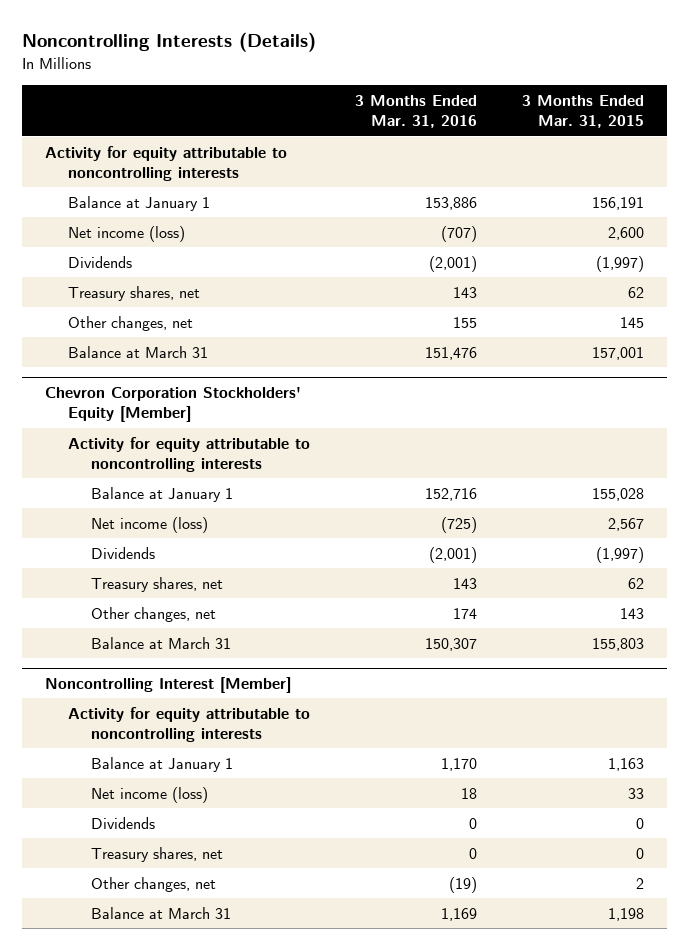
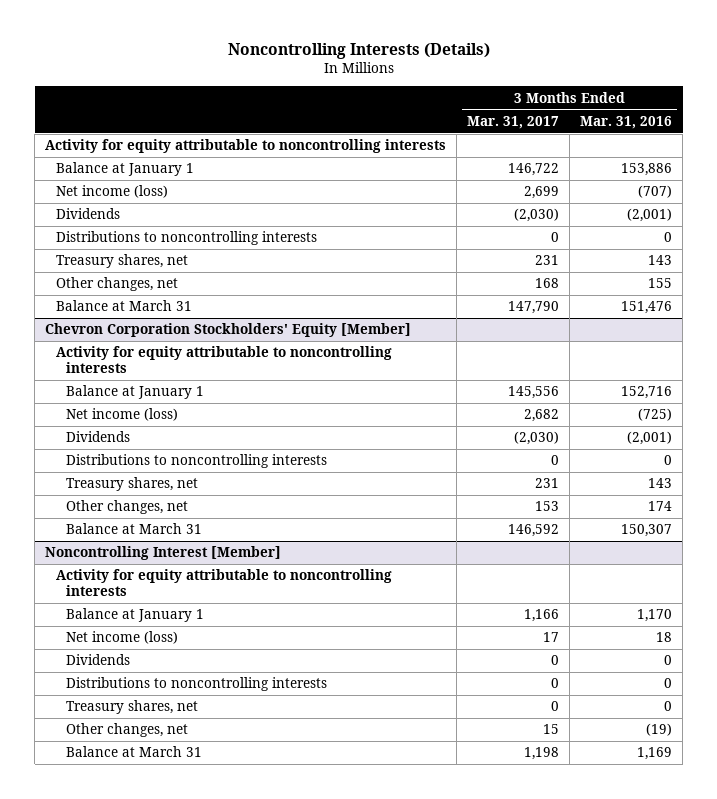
- | 3 Months Ended Mar. 31, 2016 | 3 Months Ended Mar. 31, 2015
+ | 3 Months Ended Mar. 31, 2017 | 3 Months Ended Mar. 31, 2016
+ Distributions to noncontrolling interests | 0 | 0
@ Chevron Corporation Stockholders' Equity [Member]
+ Distributions to noncontrolling interests | 0 | 0
@ Noncontrolling Interest [Member]
+ Distributions to noncontrolling interests | 0 | 0

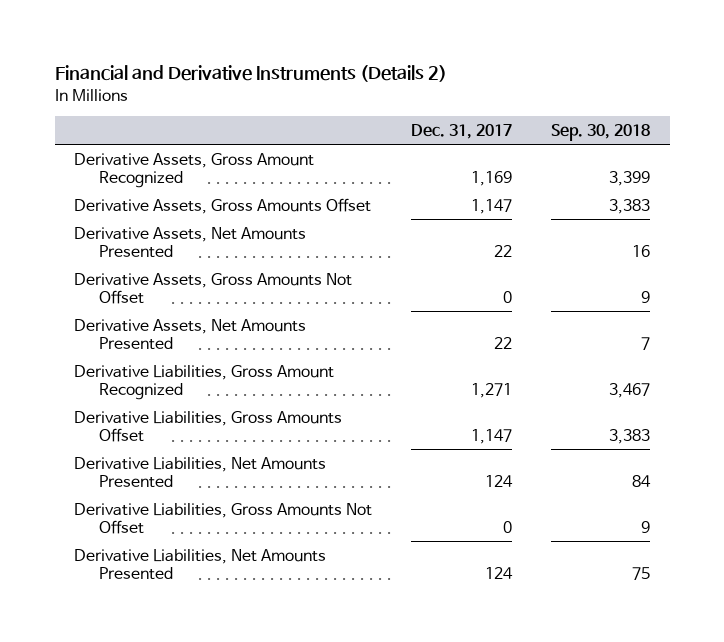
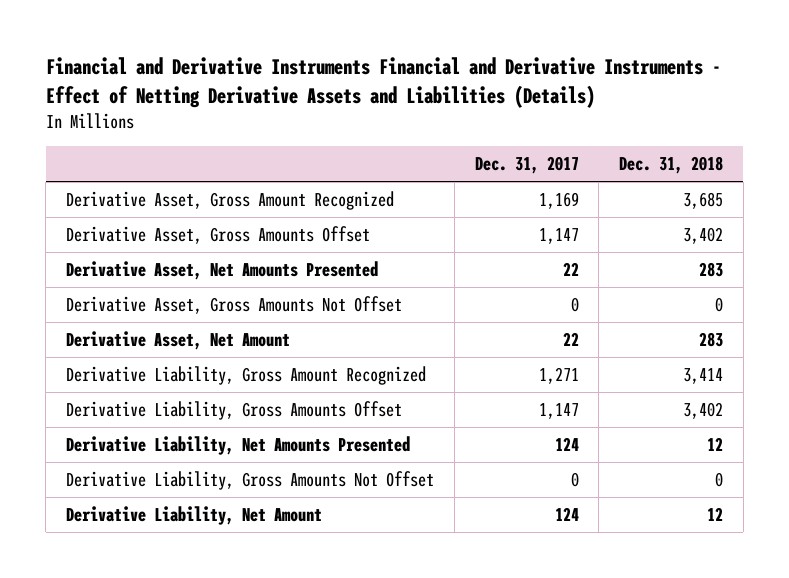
- Financial and Derivative Instruments (Details 2)
+ Financial and Derivative Instruments Financial and Derivative Instruments - Effect of Netting Derivative Assets and Liabilities (Details)
- | Dec. 31, 2017 | Sep. 30, 2018
+ | Dec. 31, 2017 | Dec. 31, 2018
- Derivative Assets, Gross Amount Recognized | 1,169 | 3,399
- Derivative Assets, Gross Amounts Offset | 1,147 | 3,383
- Derivative Assets, Net Amounts Presented | 22 | 16
- Derivative Assets, Gross Amounts Not Offset | 0 | 9
- Derivative Assets, Net Amounts Presented | 22 | 7
- Derivative Liabilities, Gross Amount Recognized | 1,271 | 3,467
- Derivative Liabilities, Gross Amounts Offset | 1,147 | 3,383
- Derivative Liabilities, Net Amounts Presented | 124 | 84
- Derivative Liabilities, Gross Amounts Not Offset | 0 | 9
- Derivative Liabilities, Net Amounts Presented | 124 | 75
+ Derivative Asset, Gross Amount Recognized | 1,169 | 3,685
+ Derivative Asset, Gross Amounts Offset | 1,147 | 3,402
+ Derivative Asset, Net Amounts Presented | 22 | 283
+ Derivative Asset, Gross Amounts Not Offset | 0 | 0
+ Derivative Asset, Net Amount | 22 | 283
+ Derivative Liability, Gross Amount Recognized | 1,271 | 3,414
+ Derivative Liability, Gross Amounts Offset | 1,147 | 3,402
+ Derivative Liability, Net Amounts Presented | 124 | 12
+ Derivative Liability, Gross Amounts Not Offset | 0 | 0
+ Derivative Liability, Net Amount | 124 | 12

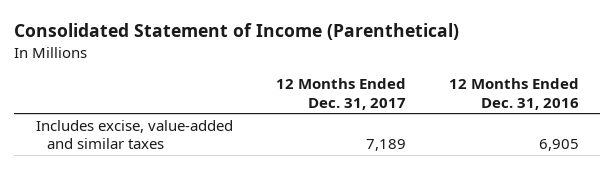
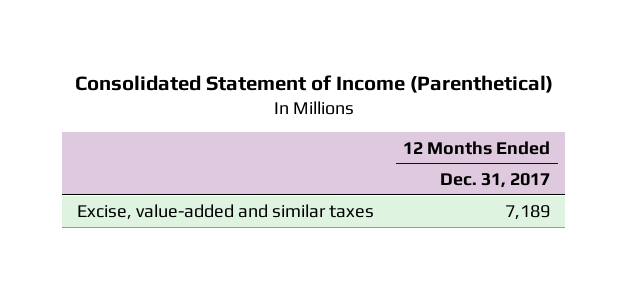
- | 12 Months Ended Dec. 31, 2017 | 12 Months Ended Dec. 31, 2016
+ | 12 Months Ended Dec. 31, 2017
- Includes excise, value-added and similar taxes | 7,189 | 6,905
+ Excise, value-added and similar taxes | 7,189

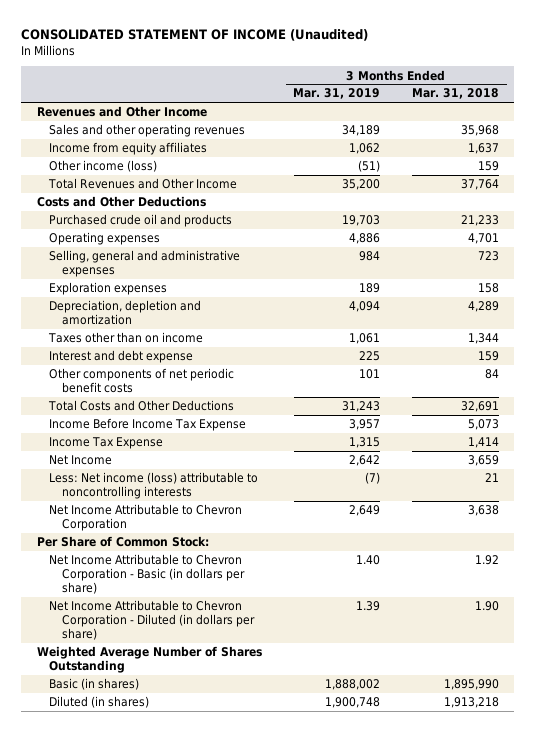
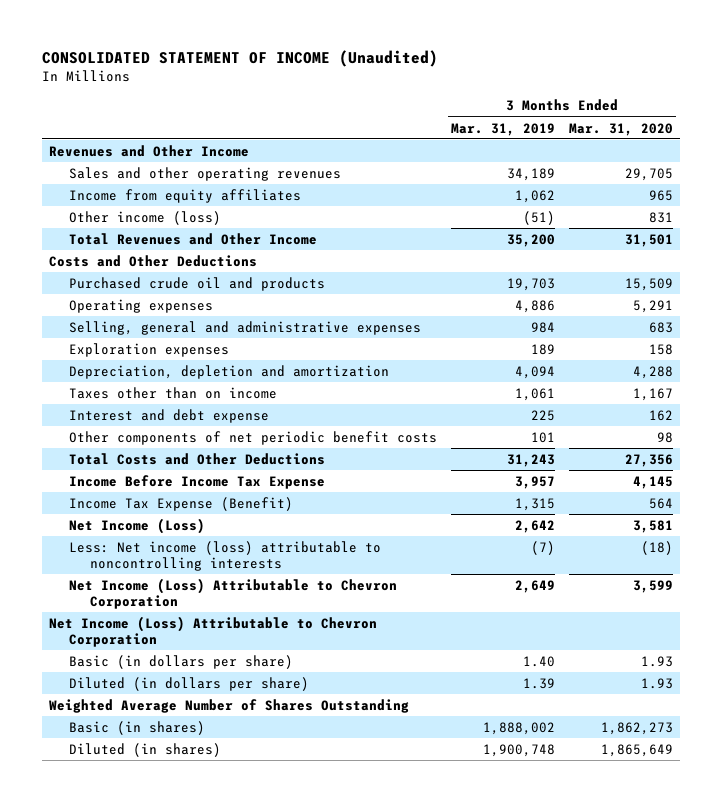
- | 3 Months Ended Mar. 31, 2019 | 3 Months Ended Mar. 31, 2018
+ | 3 Months Ended Mar. 31, 2019 | 3 Months Ended Mar. 31, 2020
- Income Tax Expense | 1,315 | 1,414
- Net Income | 2,642 | 3,659
+ Income Tax Expense (Benefit) | 1,315 | 564
+ Net Income (Loss) | 2,642 | 3,581
- Net Income Attributable to Chevron Corporation | 2,649 | 3,638
- Per Share of Common Stock:
- Net Income Attributable to Chevron Corporation - Basic (in dollars per share) | 1.40 | 1.92
- Net Income Attributable to Chevron Corporation - Diluted (in dollars per share) | 1.39 | 1.90
+ Net Income (Loss) Attributable to Chevron Corporation | 2,649 | 3,599
+ Net Income (Loss) Attributable to Chevron Corporation
+ Basic (in dollars per share) | 1.40 | 1.93
+ Diluted (in dollars per share) | 1.39 | 1.93

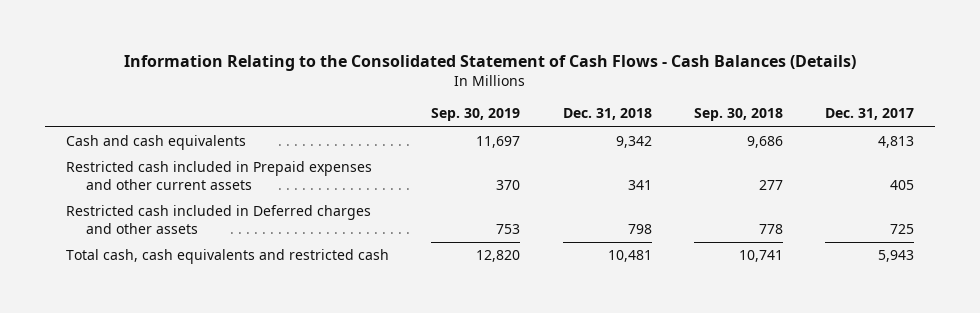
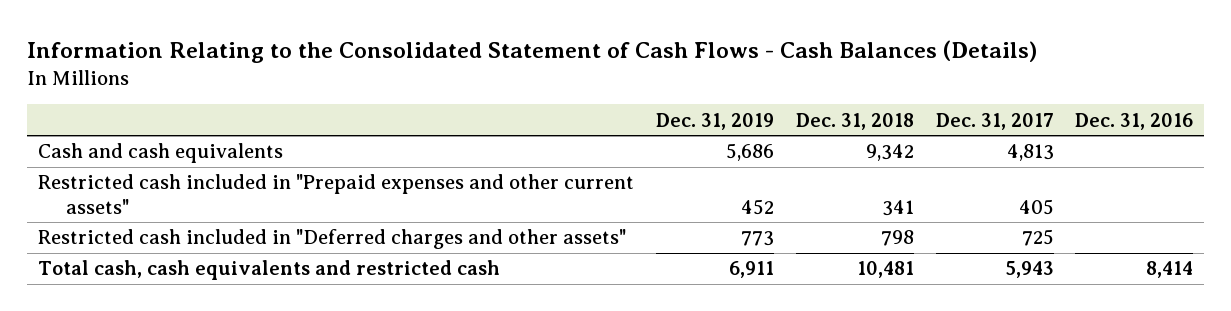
- | Sep. 30, 2019 | Dec. 31, 2018 | Sep. 30, 2018 | Dec. 31, 2017
+ | Dec. 31, 2019 | Dec. 31, 2018 | Dec. 31, 2017 | Dec. 31, 2016
- Restricted cash included in Prepaid expenses and other current assets | 370 | 341 | 277 | 405
- Restricted cash included in Deferred charges and other assets | 753 | 798 | 778 | 725
+ Restricted cash included in "Prepaid expenses and other current assets" | 452 | 341 | 405 |
+ Restricted cash included in "Deferred charges and other assets" | 773 | 798 | 725 |

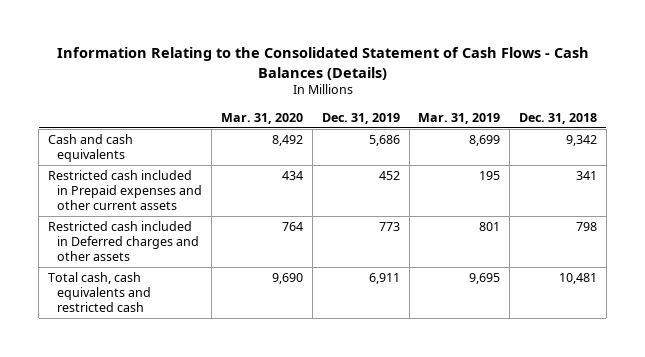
- | Dec. 31, 2019 | Dec. 31, 2018 | Dec. 31, 2017 | Dec. 31, 2016
+ | Mar. 31, 2020 | Dec. 31, 2019 | Mar. 31, 2019 | Dec. 31, 2018
- Restricted cash included in "Prepaid expenses and other current assets" | 452 | 341 | 405 |
- Restricted cash included in "Deferred charges and other assets" | 773 | 798 | 725 |
+ Restricted cash included in Prepaid expenses and other current assets | 434 | 452 | 195 | 341
+ Restricted cash included in Deferred charges and other assets | 764 | 773 | 801 | 798

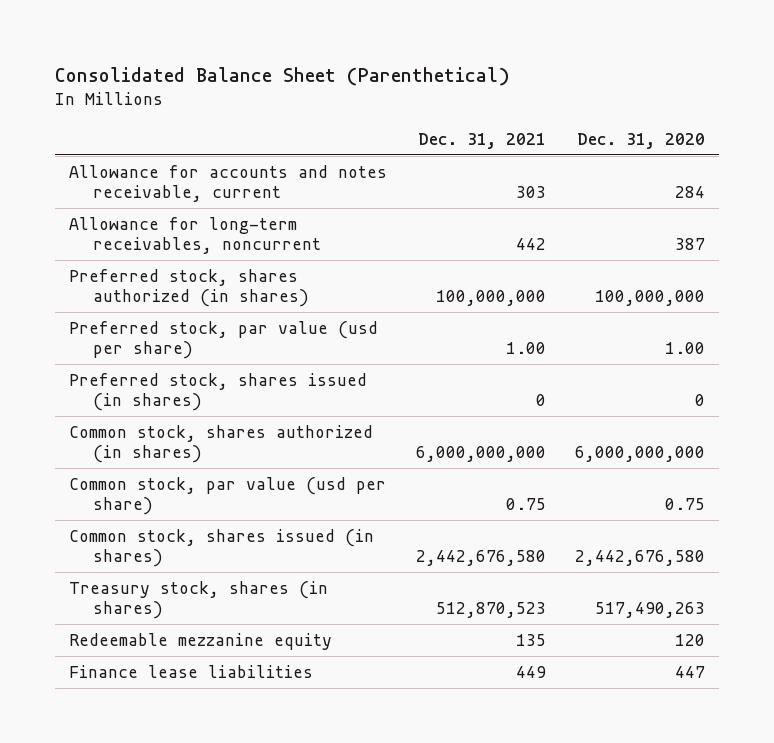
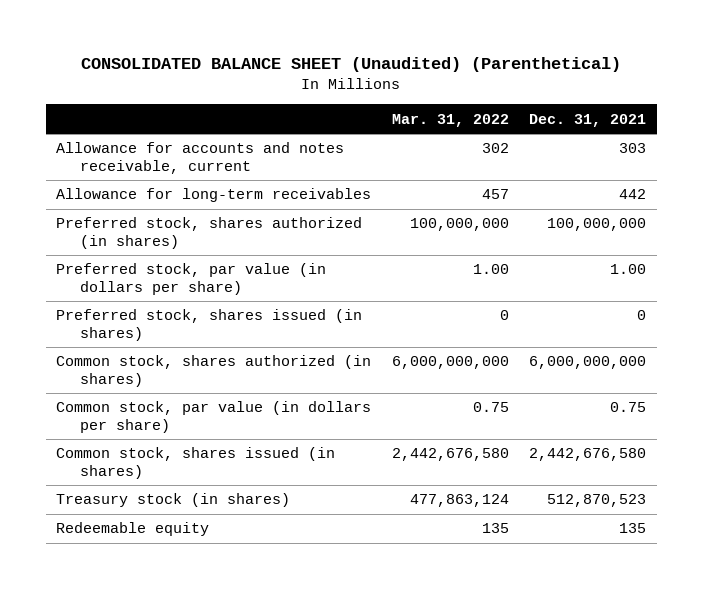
- Consolidated Balance Sheet (Parenthetical)
+ CONSOLIDATED BALANCE SHEET (Unaudited) (Parenthetical)
- | Dec. 31, 2021 | Dec. 31, 2020
+ | Mar. 31, 2022 | Dec. 31, 2021
- Allowance for long-term receivables, noncurrent | 442 | 387
+ Allowance for long-term receivables | 457 | 442
- Preferred stock, par value (usd per share) | 1.00 | 1.00
+ Preferred stock, par value (in dollars per share) | 1.00 | 1.00
- Common stock, par value (usd per share) | 0.75 | 0.75
+ Common stock, par value (in dollars per share) | 0.75 | 0.75
- Treasury stock, shares (in shares) | 512,870,523 | 517,490,263
- Redeemable mezzanine equity | 135 | 120
- Finance lease liabilities | 449 | 447
+ Treasury stock (in shares) | 477,863,124 | 512,870,523
+ Redeemable equity | 135 | 135

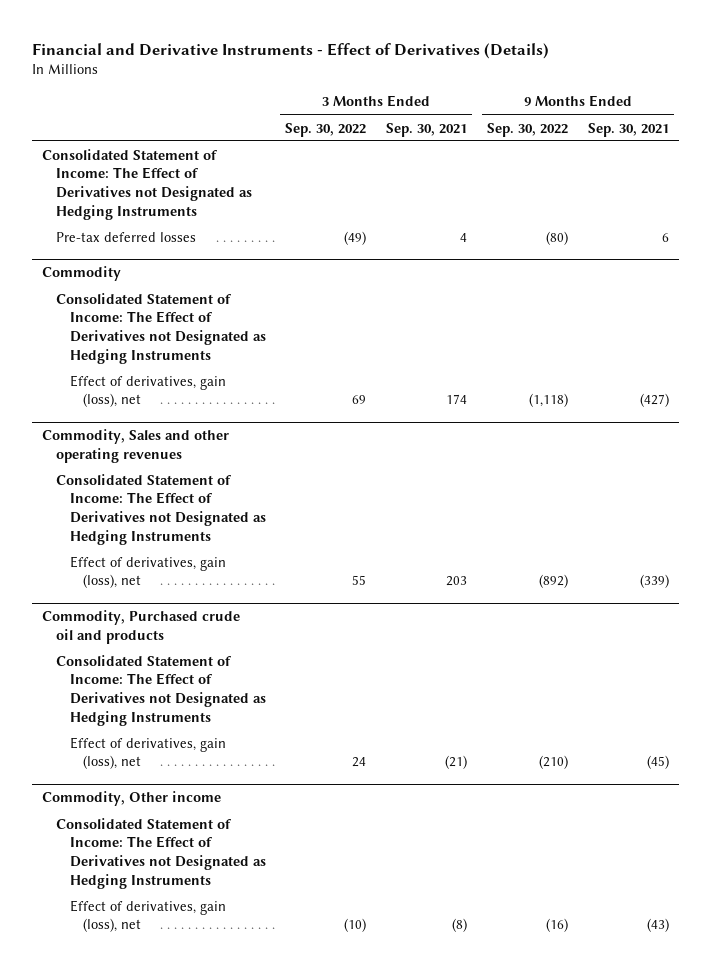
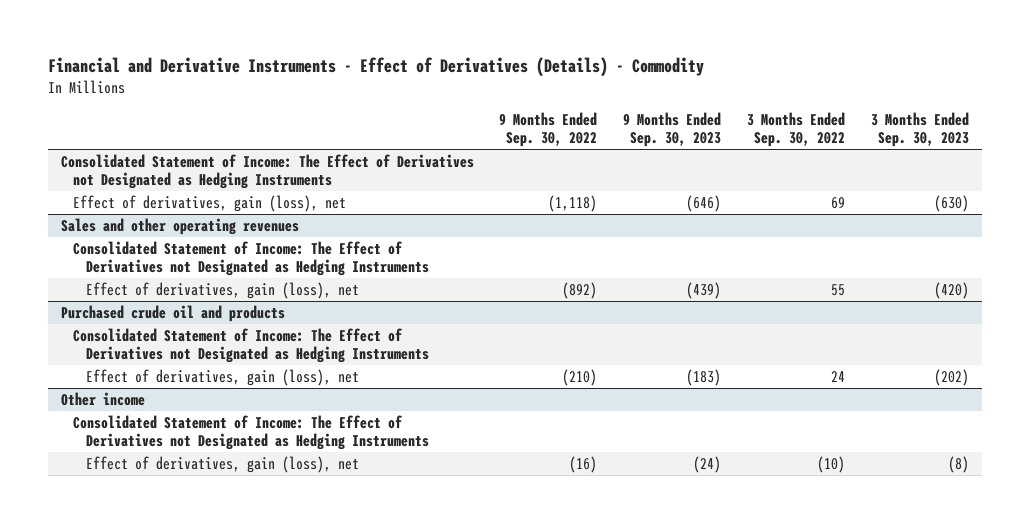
- Financial and Derivative Instruments - Effect of Derivatives (Details)
+ Financial and Derivative Instruments - Effect of Derivatives (Details) - Commodity
- | 3 Months Ended Sep. 30, 2022 | 3 Months Ended Sep. 30, 2021 | 9 Months Ended Sep. 30, 2022 | 9 Months Ended Sep. 30, 2021
+ | 9 Months Ended Sep. 30, 2022 | 9 Months Ended Sep. 30, 2023 | 3 Months Ended Sep. 30, 2022 | 3 Months Ended Sep. 30, 2023
- Pre-tax deferred losses | (49) | 4 | (80) | 6
- Commodity
- Consolidated Statement of Income: The Effect of Derivatives not Designated as Hedging Instruments
- Commodity, Sales and other operating revenues
+ Sales and other operating revenues
- Commodity, Purchased crude oil and products
+ Purchased crude oil and products
- Commodity, Other income
+ Other income

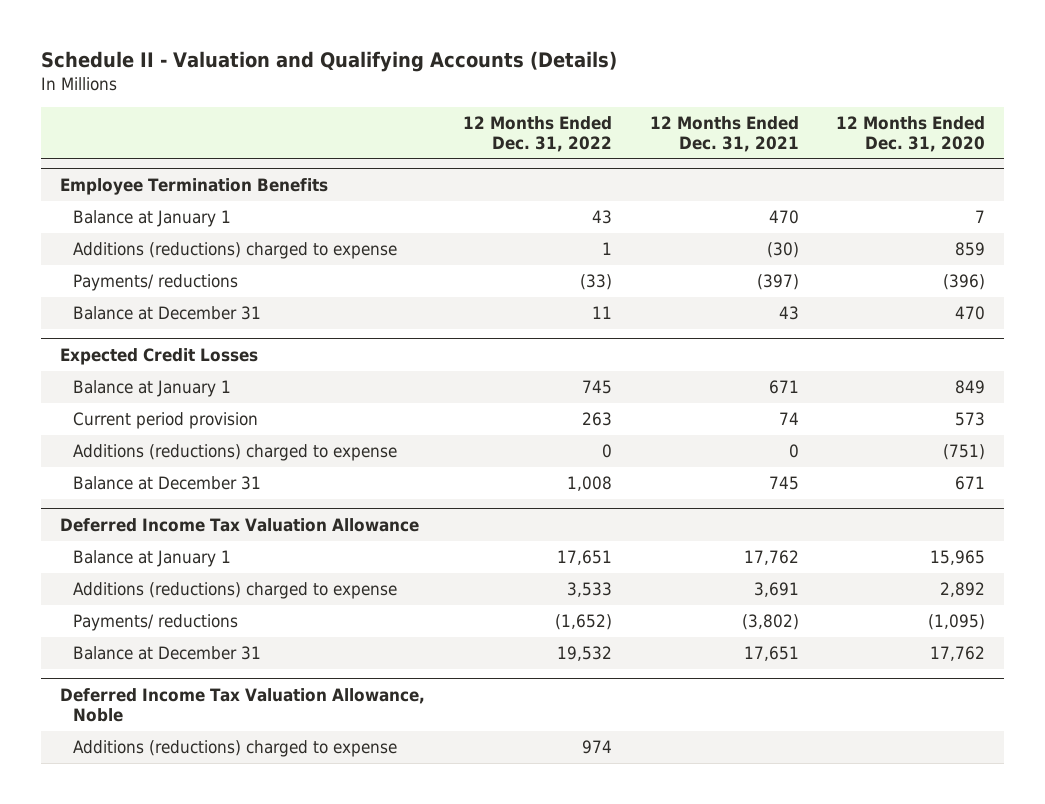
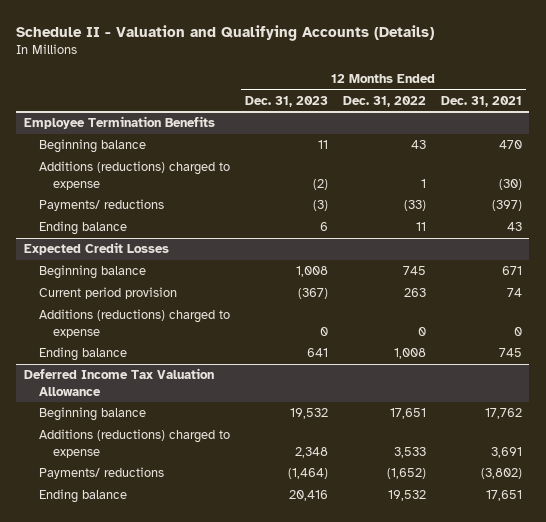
- | 12 Months Ended Dec. 31, 2022 | 12 Months Ended Dec. 31, 2021 | 12 Months Ended Dec. 31, 2020
+ | 12 Months Ended Dec. 31, 2023 | 12 Months Ended Dec. 31, 2022 | 12 Months Ended Dec. 31, 2021
@ Employee Termination Benefits
- Balance at January 1 | 43 | 470 | 7
+ Beginning balance | 11 | 43 | 470
- Balance at December 31 | 11 | 43 | 470
+ Ending balance | 6 | 11 | 43
@ Expected Credit Losses
- Balance at January 1 | 745 | 671 | 849
+ Beginning balance | 1,008 | 745 | 671
- Balance at December 31 | 1,008 | 745 | 671
+ Ending balance | 641 | 1,008 | 745
@ Deferred Income Tax Valuation Allowance
- Balance at January 1 | 17,651 | 17,762 | 15,965
+ Beginning balance | 19,532 | 17,651 | 17,762
- Balance at December 31 | 19,532 | 17,651 | 17,762
- Deferred Income Tax Valuation Allowance, Noble
- Additions (reductions) charged to expense | 974 | |
@ Deferred Income Tax Valuation Allowance
+ Ending balance | 20,416 | 19,532 | 17,651

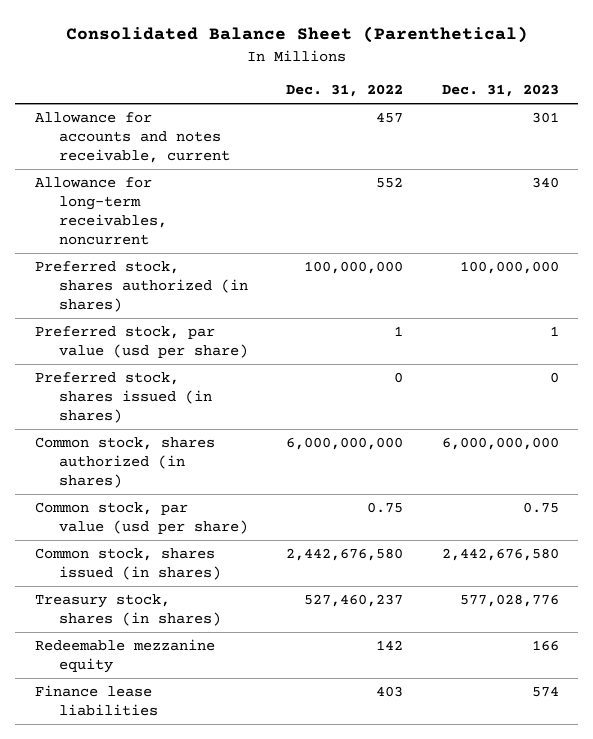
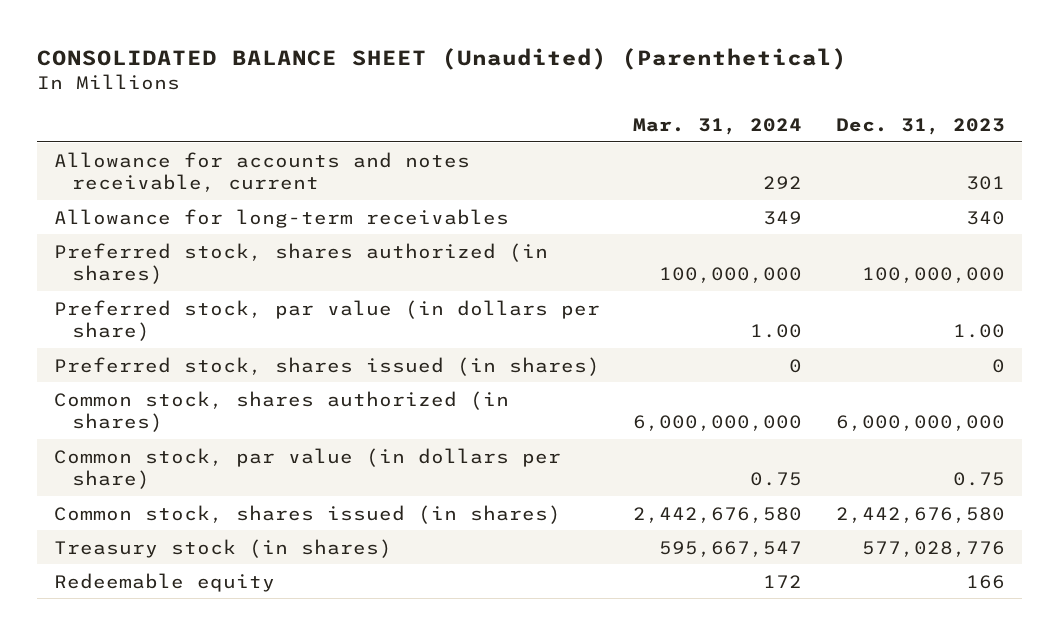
- Consolidated Balance Sheet (Parenthetical)
+ CONSOLIDATED BALANCE SHEET (Unaudited) (Parenthetical)
- | Dec. 31, 2022 | Dec. 31, 2023
+ | Mar. 31, 2024 | Dec. 31, 2023
- Allowance for long-term receivables, noncurrent | 552 | 340
+ Allowance for long-term receivables | 349 | 340
- Preferred stock, par value (usd per share) | 1 | 1
+ Preferred stock, par value (in dollars per share) | 1.00 | 1.00
- Common stock, par value (usd per share) | 0.75 | 0.75
+ Common stock, par value (in dollars per share) | 0.75 | 0.75
- Treasury stock, shares (in shares) | 527,460,237 | 577,028,776
- Redeemable mezzanine equity | 142 | 166
- Finance lease liabilities | 403 | 574
+ Treasury stock (in shares) | 595,667,547 | 577,028,776
+ Redeemable equity | 172 | 166

